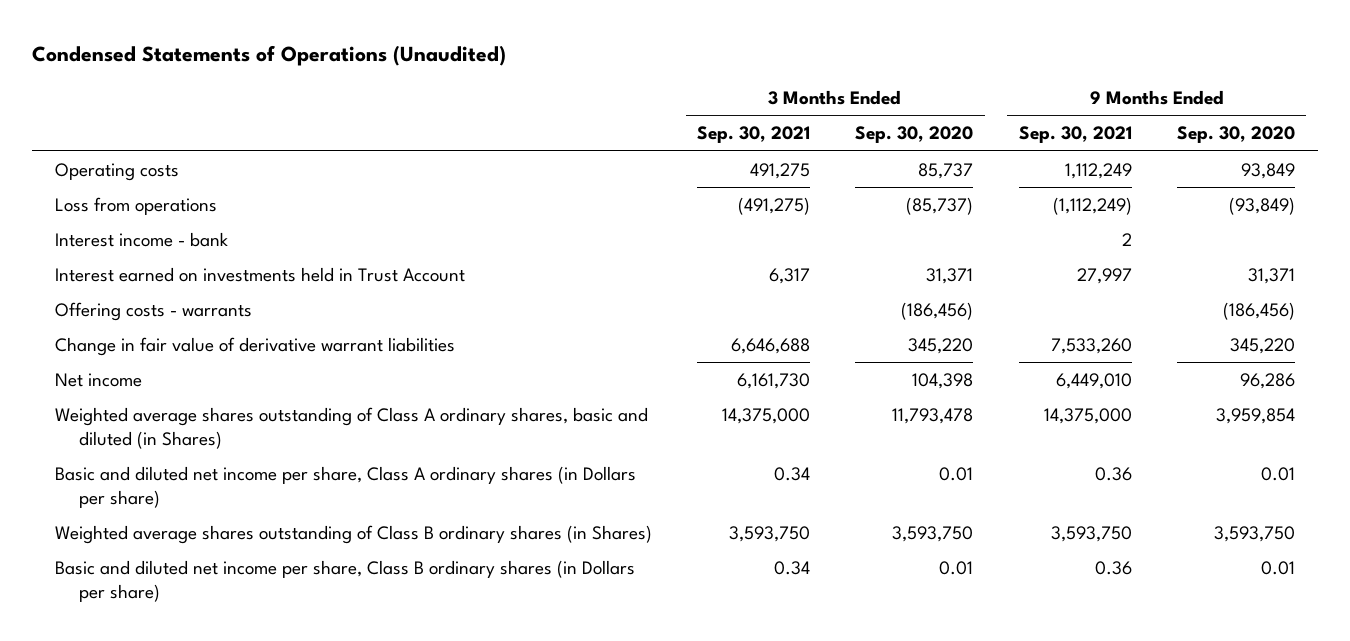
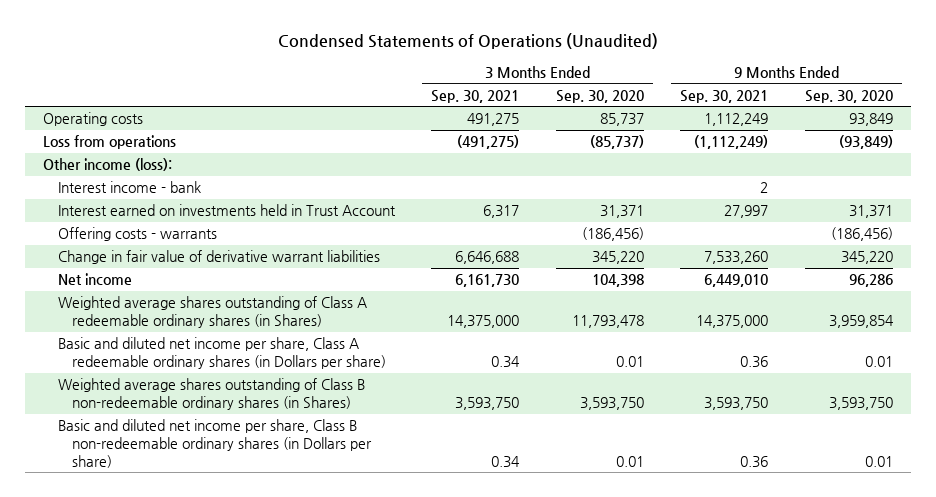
+ Other income (loss):
- Weighted average shares outstanding of Class A ordinary shares, basic and diluted (in Shares) | 14,375,000 | 11,793,478 | 14,375,000 | 3,959,854
- Basic and diluted net income per share, Class A ordinary shares (in Dollars per share) | 0.34 | 0.01 | 0.36 | 0.01
- Weighted average shares outstanding of Class B ordinary shares (in Shares) | 3,593,750 | 3,593,750 | 3,593,750 | 3,593,750
- Basic and diluted net income per share, Class B ordinary shares (in Dollars per share) | 0.34 | 0.01 | 0.36 | 0.01
+ Weighted average shares outstanding of Class A redeemable ordinary shares (in Shares) | 14,375,000 | 11,793,478 | 14,375,000 | 3,959,854
+ Basic and diluted net income per share, Class A redeemable ordinary shares (in Dollars per share) | 0.34 | 0.01 | 0.36 | 0.01
+ Weighted average shares outstanding of Class B non-redeemable ordinary shares (in Shares) | 3,593,750 | 3,593,750 | 3,593,750 | 3,593,750
+ Basic and diluted net income per share, Class B non-redeemable ordinary shares (in Dollars per share) | 0.34 | 0.01 | 0.36 | 0.01

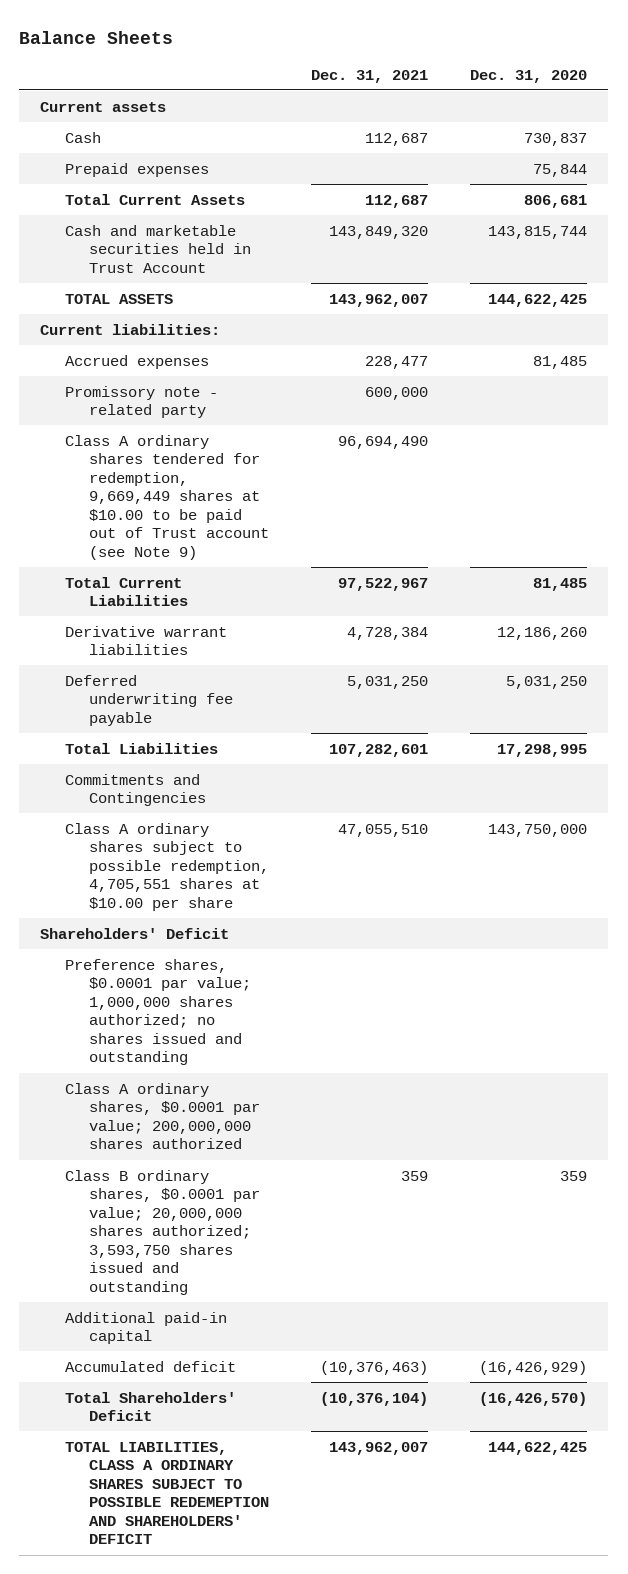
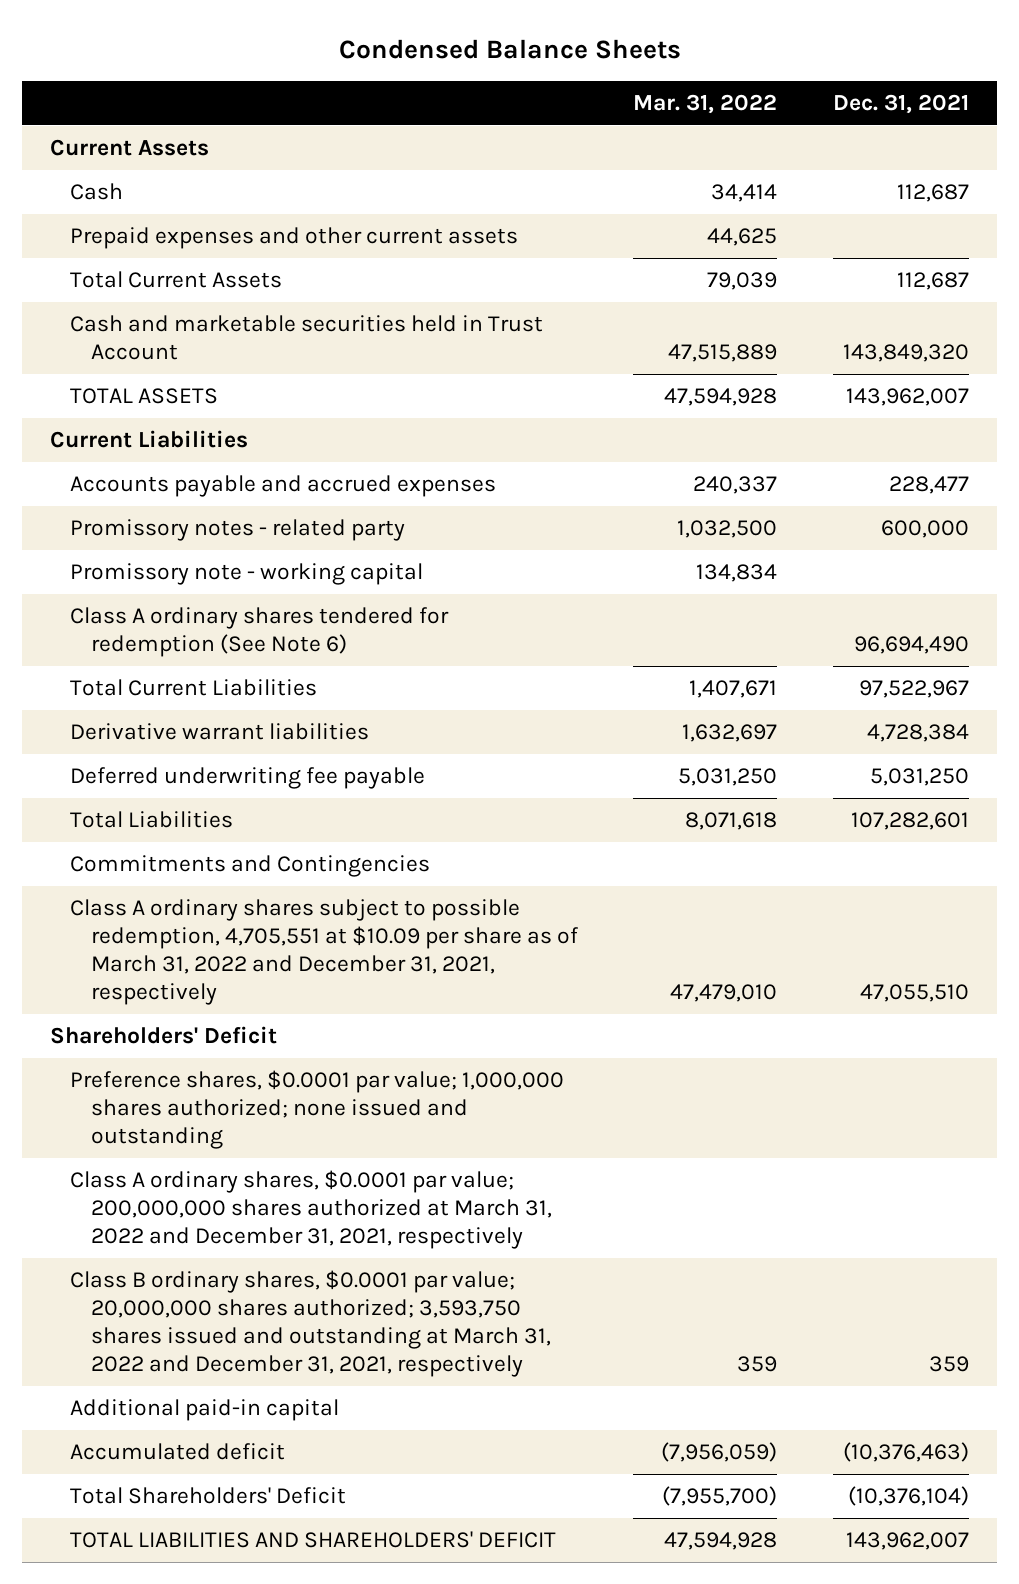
- Balance Sheets
+ Condensed Balance Sheets
- | Dec. 31, 2021 | Dec. 31, 2020
+ | Mar. 31, 2022 | Dec. 31, 2021
- Current assets
+ Current Assets
- Prepaid expenses | | 75,844
+ Prepaid expenses and other current assets | 44,625 |
- Current liabilities:
- Accrued expenses | 228,477 | 81,485
- Promissory note - related party | 600,000 |
- Class A ordinary shares tendered for redemption, 9,669,449 shares at $10.00 to be paid out of Trust account (see Note 9) | 96,694,490 |
+ Current Liabilities
+ Accounts payable and accrued expenses | 240,337 | 228,477
+ Promissory notes - related party | 1,032,500 | 600,000
+ Promissory note - working capital | 134,834 |
+ Class A ordinary shares tendered for redemption (See Note 6) | | 96,694,490
- Class A ordinary shares subject to possible redemption, 4,705,551 shares at $10.00 per share | 47,055,510 | 143,750,000
+ Class A ordinary shares subject to possible redemption, 4,705,551 at $10.09 per share as of March 31, 2022 and December 31, 2021, respectively | 47,479,010 | 47,055,510
- Preference shares, $0.0001 par value; 1,000,000 shares authorized; no shares issued and outstanding
- Class A ordinary shares, $0.0001 par value; 200,000,000 shares authorized
- Class B ordinary shares, $0.0001 par value; 20,000,000 shares authorized; 3,593,750 shares issued and outstanding | 359 | 359
+ Preference shares, $0.0001 par value; 1,000,000 shares authorized; none issued and outstanding
+ Class A ordinary shares, $0.0001 par value; 200,000,000 shares authorized at March 31, 2022 and December 31, 2021, respectively
+ Class B ordinary shares, $0.0001 par value; 20,000,000 shares authorized; 3,593,750 shares issued and outstanding at March 31, 2022 and December 31, 2021, respectively | 359 | 359
- TOTAL LIABILITIES, CLASS A ORDINARY SHARES SUBJECT TO POSSIBLE REDEMEPTION AND SHAREHOLDERS' DEFICIT | 143,962,007 | 144,622,425
+ TOTAL LIABILITIES AND SHAREHOLDERS' DEFICIT | 47,594,928 | 143,962,007

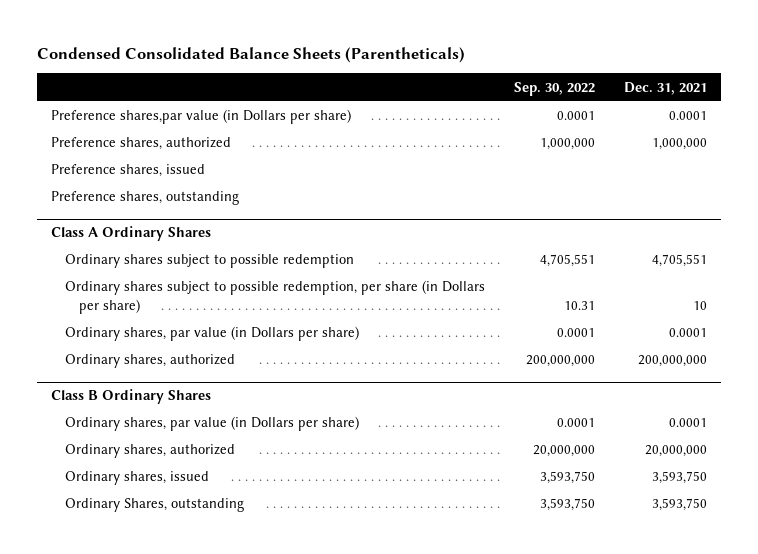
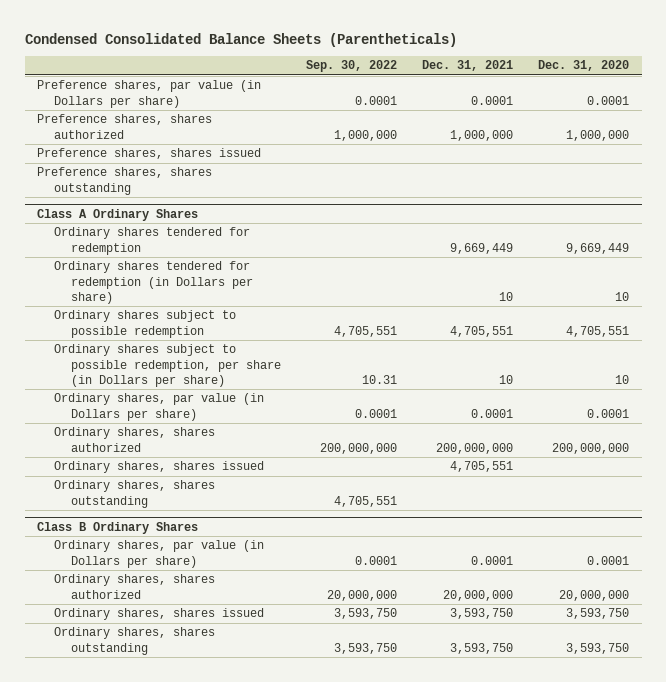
- | Sep. 30, 2022 | Dec. 31, 2021
+ | Sep. 30, 2022 | Dec. 31, 2021 | Dec. 31, 2020
- Preference shares,par value (in Dollars per share) | 0.0001 | 0.0001
- Preference shares, authorized | 1,000,000 | 1,000,000
- Preference shares, issued
- Preference shares, outstanding
+ Preference shares, par value (in Dollars per share) | 0.0001 | 0.0001 | 0.0001
+ Preference shares, shares authorized | 1,000,000 | 1,000,000 | 1,000,000
+ Preference shares, shares issued
+ Preference shares, shares outstanding
@ Class A Ordinary Shares
+ Ordinary shares tendered for redemption | | 9,669,449 | 9,669,449
+ Ordinary shares tendered for redemption (in Dollars per share) | | 10 | 10
- Ordinary shares, authorized | 200,000,000 | 200,000,000
+ Ordinary shares, shares authorized | 200,000,000 | 200,000,000 | 200,000,000
+ Ordinary shares, shares issued | | 4,705,551 |
+ Ordinary shares, shares outstanding | 4,705,551 | |
@ Class B Ordinary Shares
- Ordinary shares, authorized | 20,000,000 | 20,000,000
- Ordinary shares, issued | 3,593,750 | 3,593,750
- Ordinary Shares, outstanding | 3,593,750 | 3,593,750
+ Ordinary shares, shares authorized | 20,000,000 | 20,000,000 | 20,000,000
+ Ordinary shares, shares issued | 3,593,750 | 3,593,750 | 3,593,750
+ Ordinary shares, shares outstanding | 3,593,750 | 3,593,750 | 3,593,750

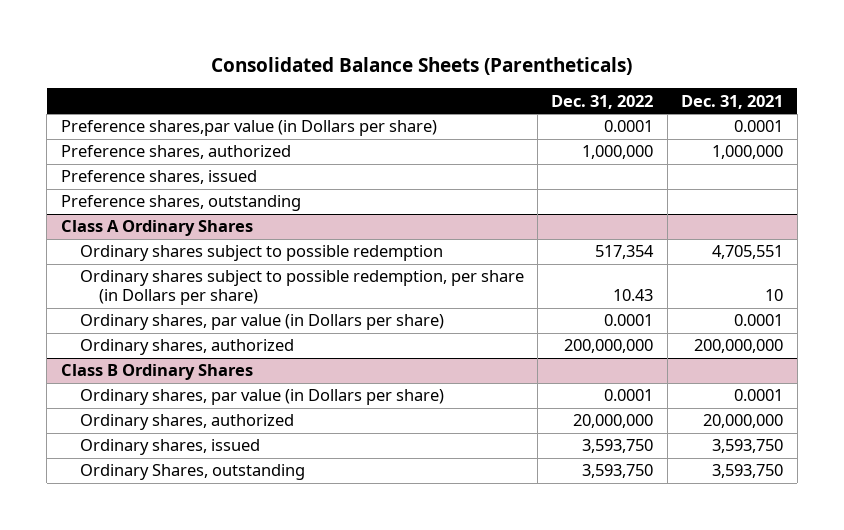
- Condensed Consolidated Balance Sheets (Parentheticals)
+ Consolidated Balance Sheets (Parentheticals)
- | Sep. 30, 2022 | Dec. 31, 2021 | Dec. 31, 2020
+ | Dec. 31, 2022 | Dec. 31, 2021
- Preference shares, par value (in Dollars per share) | 0.0001 | 0.0001 | 0.0001
- Preference shares, shares authorized | 1,000,000 | 1,000,000 | 1,000,000
- Preference shares, shares issued
- Preference shares, shares outstanding
+ Preference shares,par value (in Dollars per share) | 0.0001 | 0.0001
+ Preference shares, authorized | 1,000,000 | 1,000,000
+ Preference shares, issued
+ Preference shares, outstanding
@ Class A Ordinary Shares
- Ordinary shares tendered for redemption | | 9,669,449 | 9,669,449
- Ordinary shares tendered for redemption (in Dollars per share) | | 10 | 10
- Ordinary shares, shares authorized | 200,000,000 | 200,000,000 | 200,000,000
- Ordinary shares, shares issued | | 4,705,551 |
- Ordinary shares, shares outstanding | 4,705,551 | |
+ Ordinary shares, authorized | 200,000,000 | 200,000,000
@ Class B Ordinary Shares
- Ordinary shares, shares authorized | 20,000,000 | 20,000,000 | 20,000,000
- Ordinary shares, shares issued | 3,593,750 | 3,593,750 | 3,593,750
- Ordinary shares, shares outstanding | 3,593,750 | 3,593,750 | 3,593,750
+ Ordinary shares, authorized | 20,000,000 | 20,000,000
+ Ordinary shares, issued | 3,593,750 | 3,593,750
+ Ordinary Shares, outstanding | 3,593,750 | 3,593,750

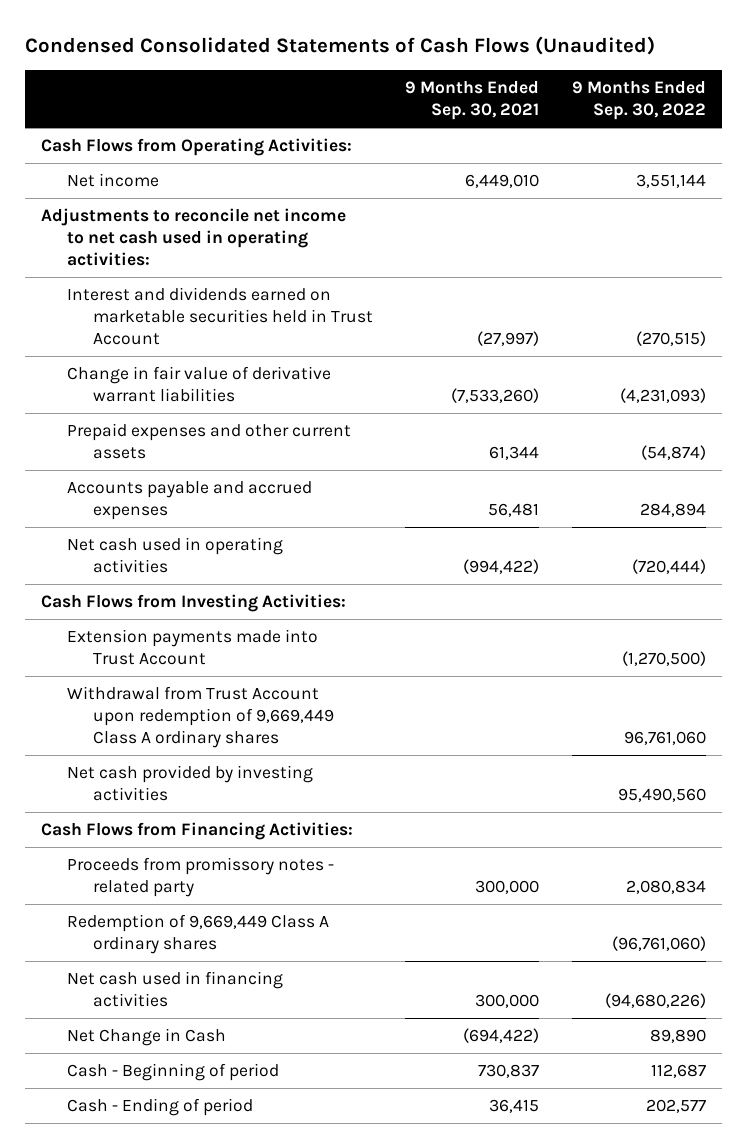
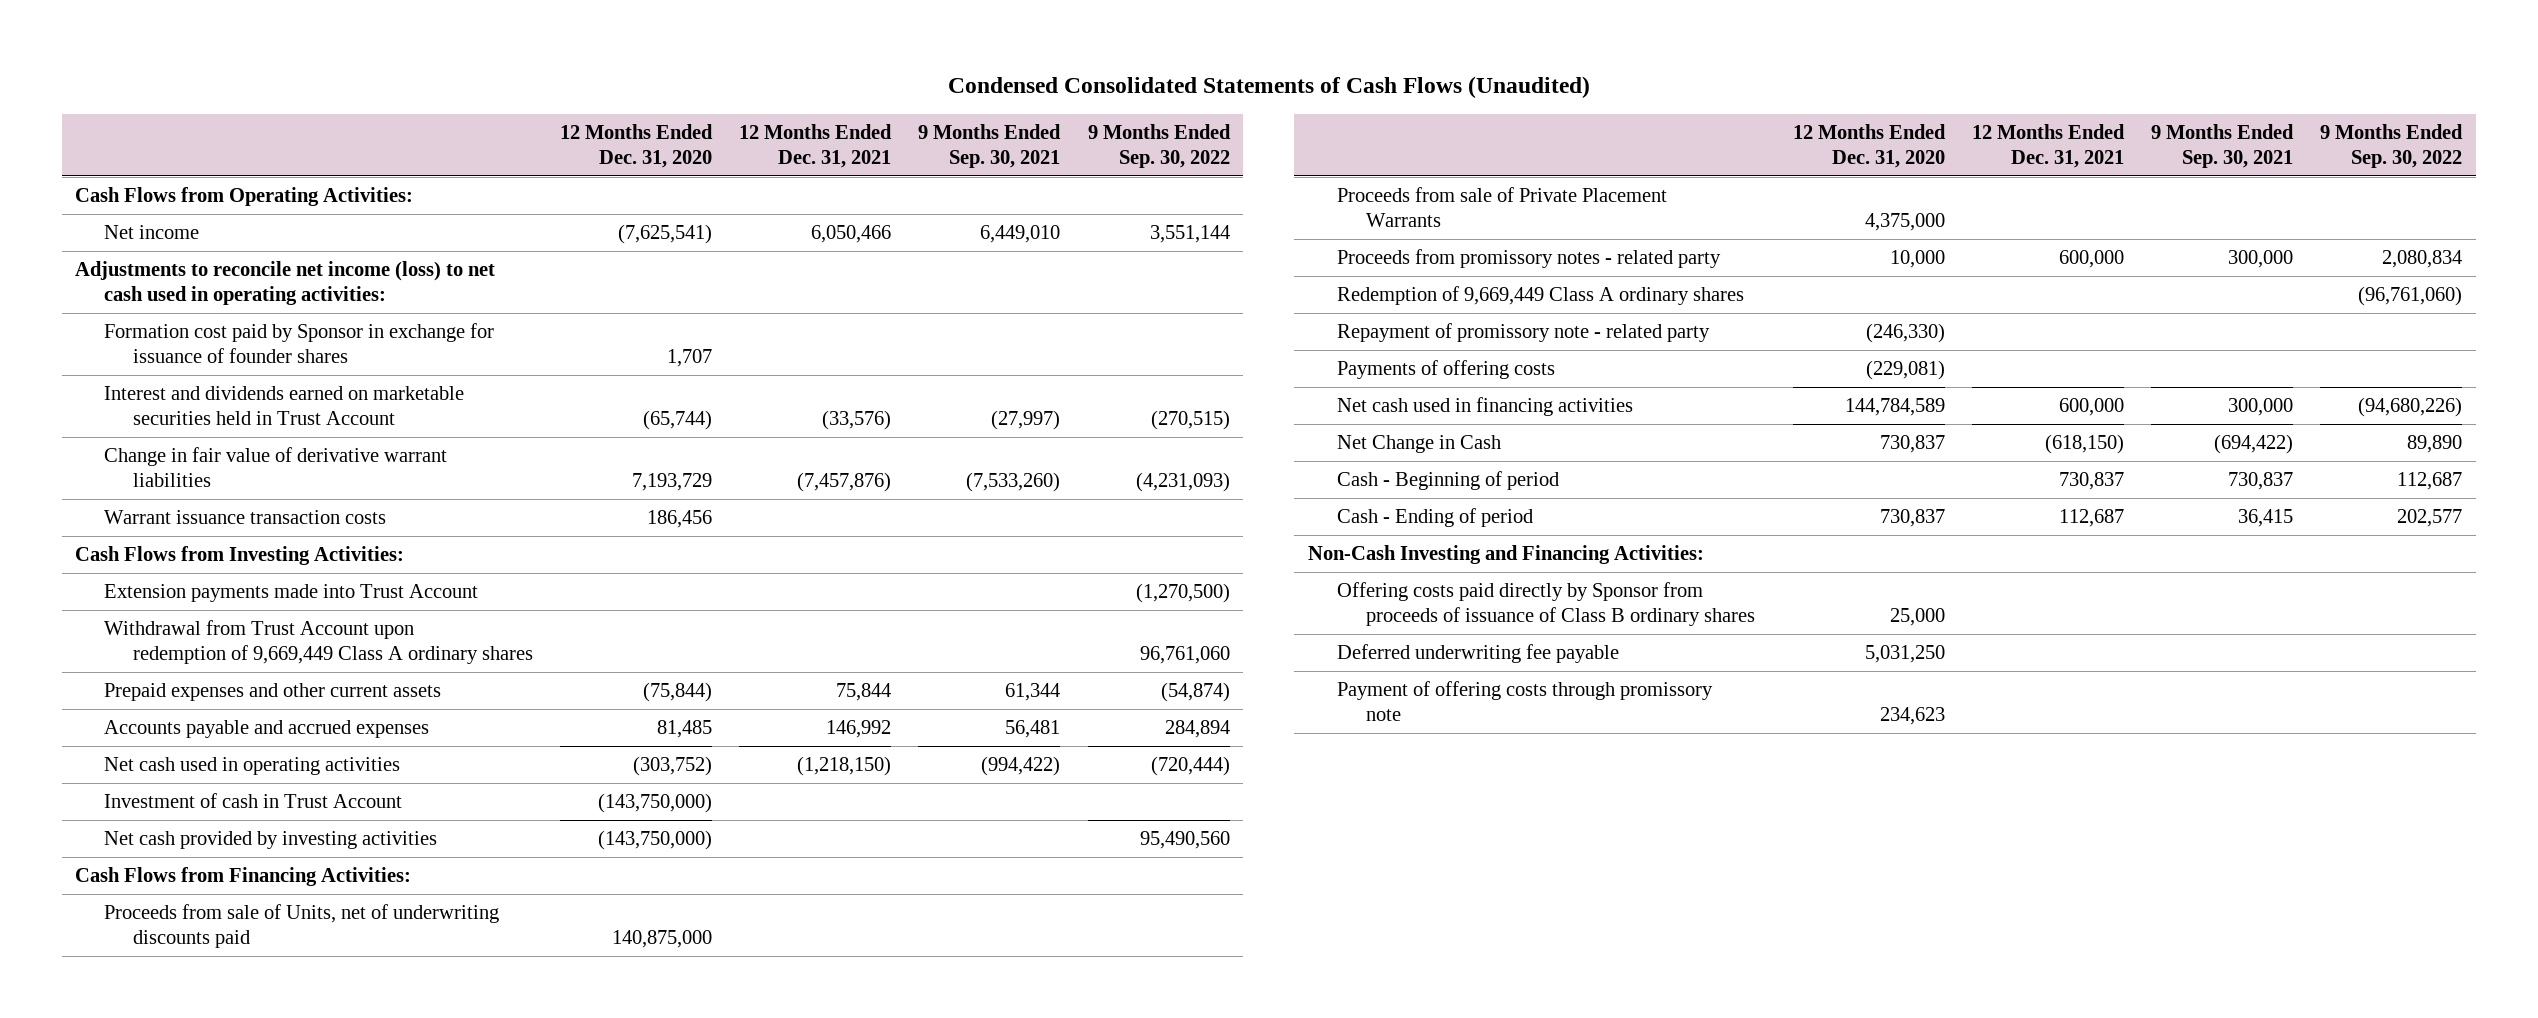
- | 9 Months Ended Sep. 30, 2021 | 9 Months Ended Sep. 30, 2022
+ | 12 Months Ended Dec. 31, 2020 | 12 Months Ended Dec. 31, 2021 | 9 Months Ended Sep. 30, 2021 | 9 Months Ended Sep. 30, 2022
- Adjustments to reconcile net income to net cash used in operating activities:
+ Adjustments to reconcile net income (loss) to net cash used in operating activities:
+ Formation cost paid by Sponsor in exchange for issuance of founder shares | 1,707 | | |
+ Warrant issuance transaction costs | 186,456 | | |
moved down: Prepaid expenses and other current assets | (75,844) | 75,844 | 61,344 | (54,874)
moved down: Accounts payable and accrued expenses | 81,485 | 146,992 | 56,481 | 284,894
moved down: Net cash used in operating activities | (303,752) | (1,218,150) | (994,422) | (720,444)
+ Investment of cash in Trust Account | (143,750,000) | | |
+ Proceeds from sale of Units, net of underwriting discounts paid | 140,875,000 | | |
+ Proceeds from sale of Private Placement Warrants | 4,375,000 | | |
+ Repayment of promissory note - related party | (246,330) | | |
+ Payments of offering costs | (229,081) | | |
+ Non-Cash Investing and Financing Activities:
+ Offering costs paid directly by Sponsor from proceeds of issuance of Class B ordinary shares | 25,000 | | |
+ Deferred underwriting fee payable | 5,031,250 | | |
+ Payment of offering costs through promissory note | 234,623 | | |

